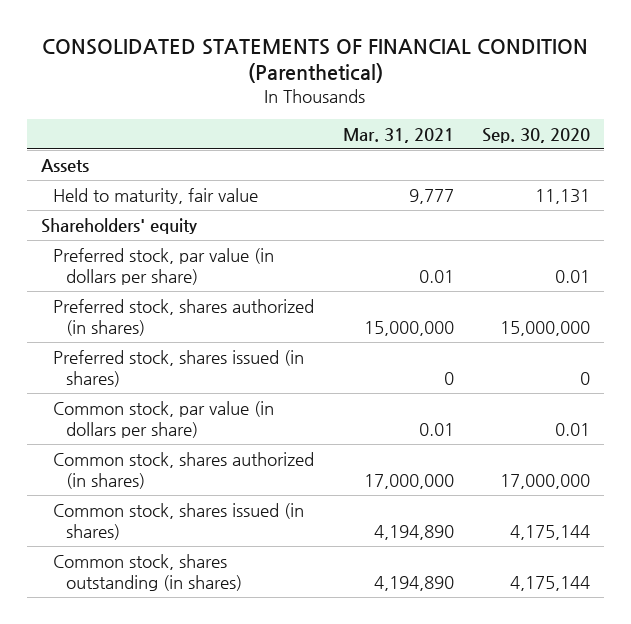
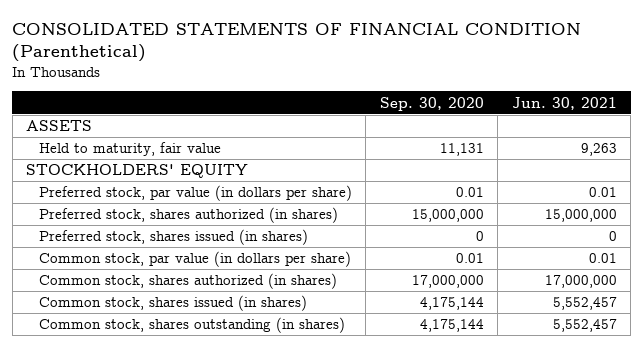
- | Mar. 31, 2021 | Sep. 30, 2020
+ | Sep. 30, 2020 | Jun. 30, 2021
- Assets
+ ASSETS
- Shareholders' equity
+ STOCKHOLDERS' EQUITY

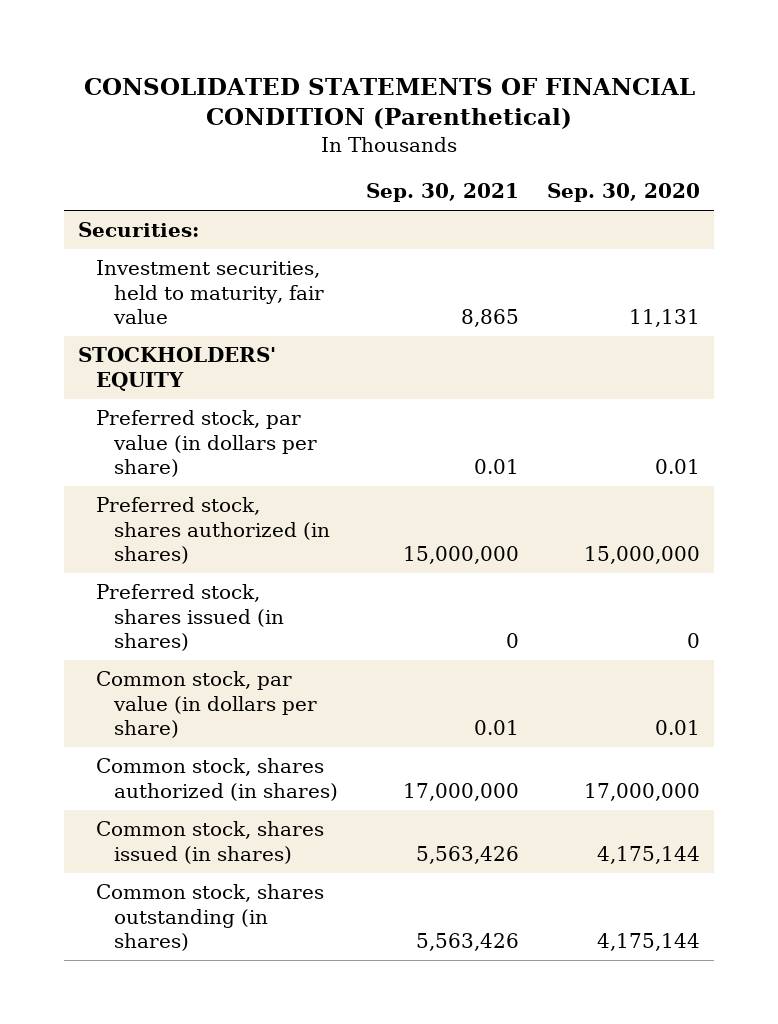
- | Sep. 30, 2020 | Jun. 30, 2021
+ | Sep. 30, 2021 | Sep. 30, 2020
- ASSETS
- Held to maturity, fair value | 11,131 | 9,263
+ Securities:
+ Investment securities, held to maturity, fair value | 8,865 | 11,131

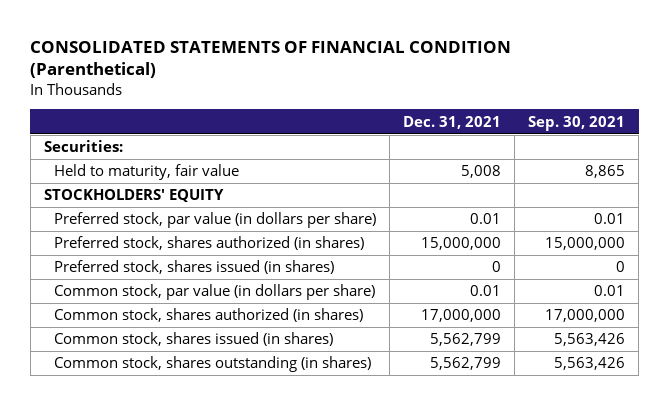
- | Sep. 30, 2021 | Sep. 30, 2020
+ | Dec. 31, 2021 | Sep. 30, 2021
- Investment securities, held to maturity, fair value | 8,865 | 11,131
+ Held to maturity, fair value | 5,008 | 8,865

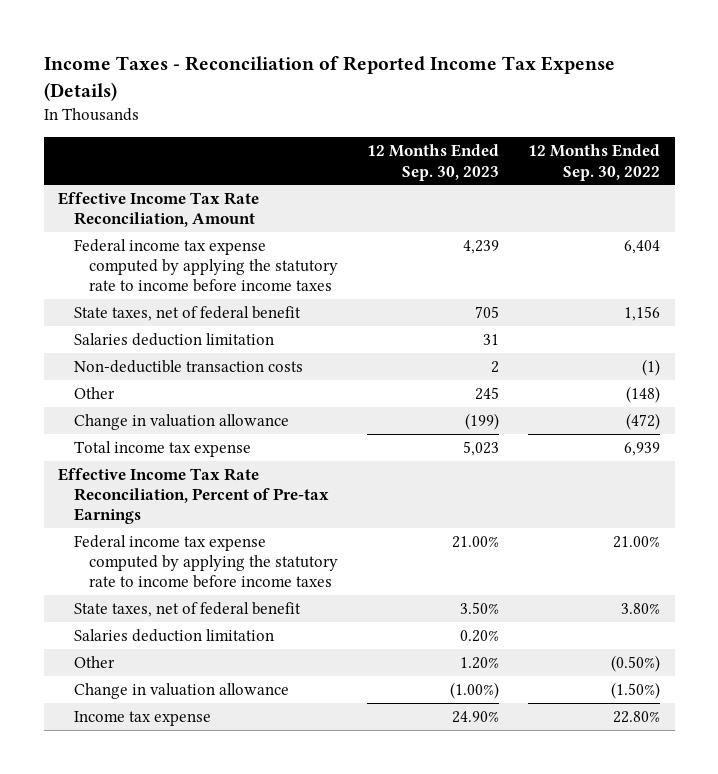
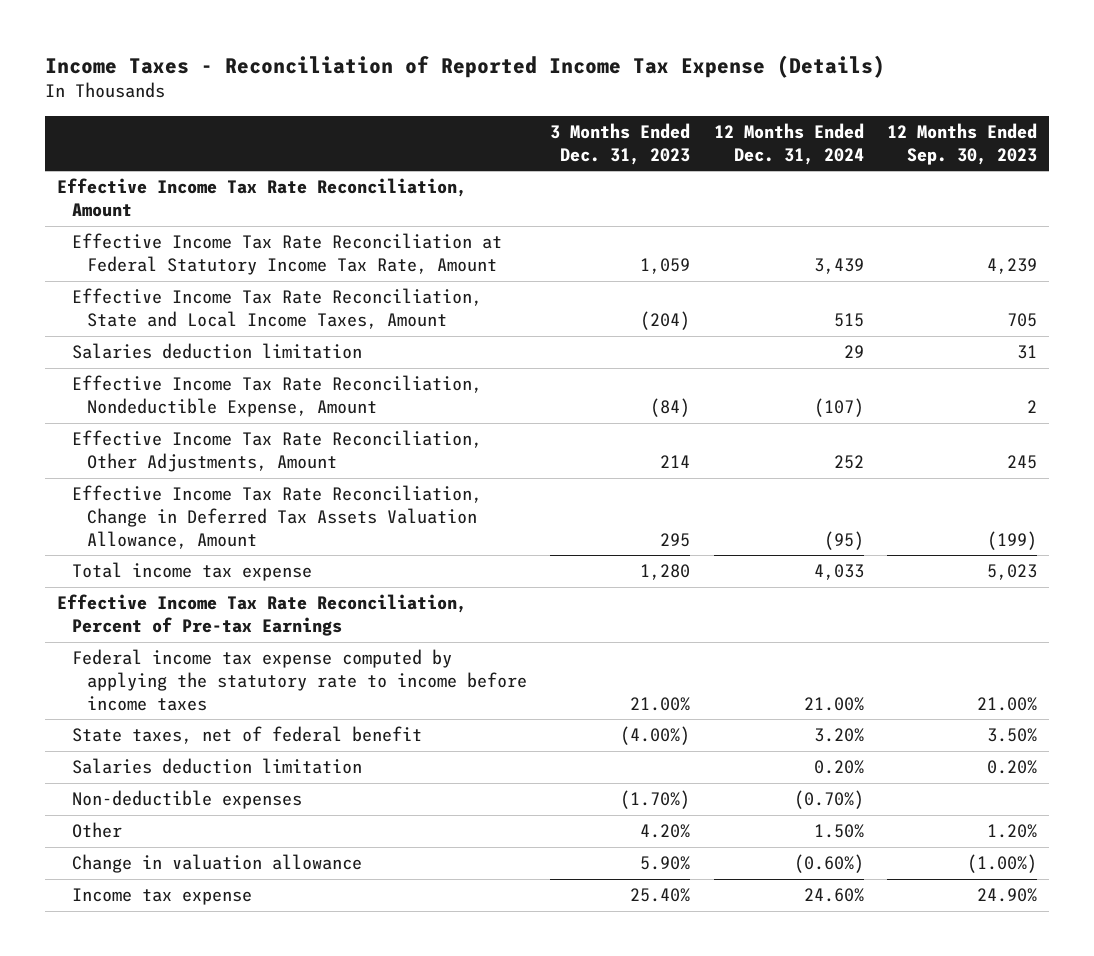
- | 12 Months Ended Sep. 30, 2023 | 12 Months Ended Sep. 30, 2022
+ | 3 Months Ended Dec. 31, 2023 | 12 Months Ended Dec. 31, 2024 | 12 Months Ended Sep. 30, 2023
- Federal income tax expense computed by applying the statutory rate to income before income taxes | 4,239 | 6,404
- State taxes, net of federal benefit | 705 | 1,156
+ Effective Income Tax Rate Reconciliation at Federal Statutory Income Tax Rate, Amount | 1,059 | 3,439 | 4,239
+ Effective Income Tax Rate Reconciliation, State and Local Income Taxes, Amount | (204) | 515 | 705
- Non-deductible transaction costs | 2 | (1)
- Other | 245 | (148)
- Change in valuation allowance | (199) | (472)
+ Effective Income Tax Rate Reconciliation, Nondeductible Expense, Amount | (84) | (107) | 2
+ Effective Income Tax Rate Reconciliation, Other Adjustments, Amount | 214 | 252 | 245
+ Effective Income Tax Rate Reconciliation, Change in Deferred Tax Assets Valuation Allowance, Amount | 295 | (95) | (199)
+ Non-deductible expenses | (1.70%) | (0.70%) |

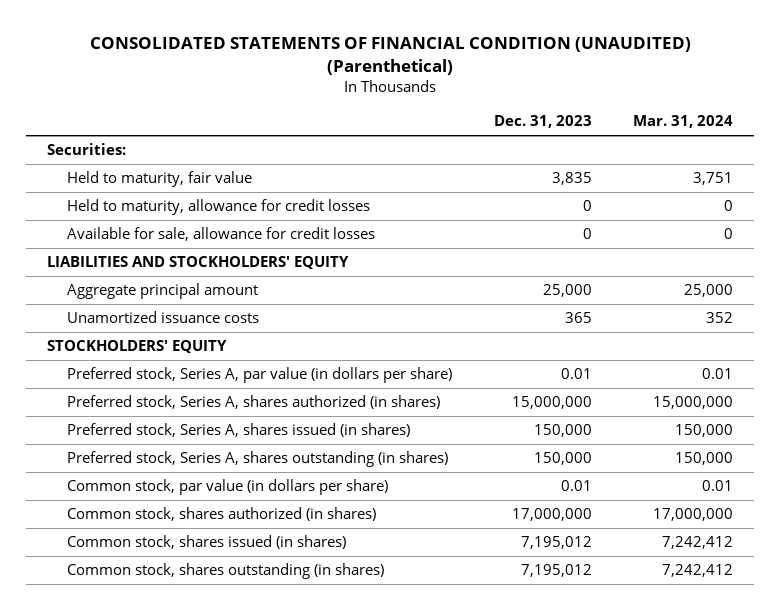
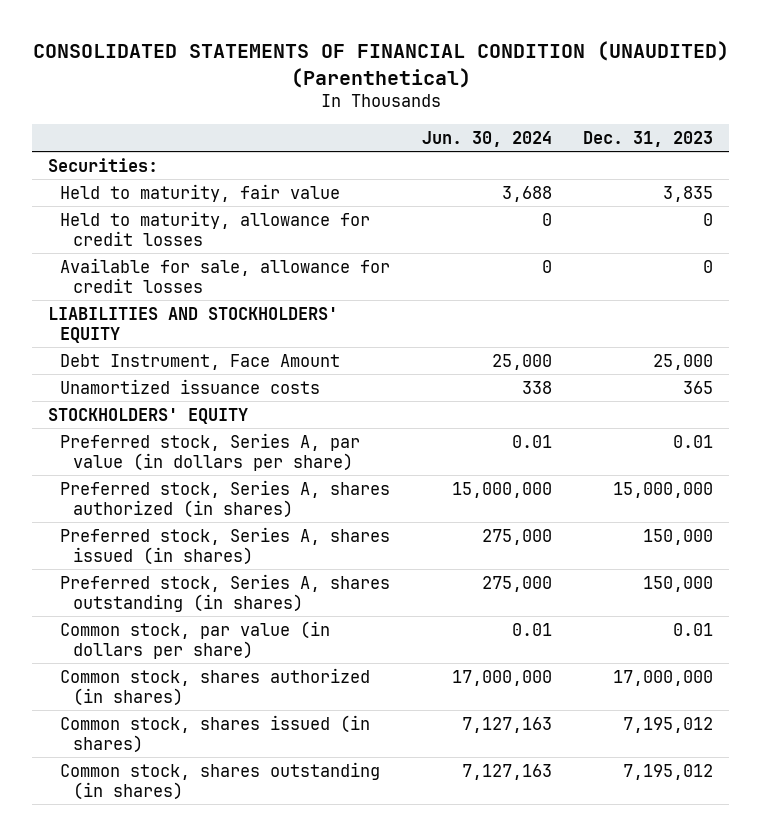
- | Dec. 31, 2023 | Mar. 31, 2024
+ | Jun. 30, 2024 | Dec. 31, 2023
- Aggregate principal amount | 25,000 | 25,000
+ Debt Instrument, Face Amount | 25,000 | 25,000

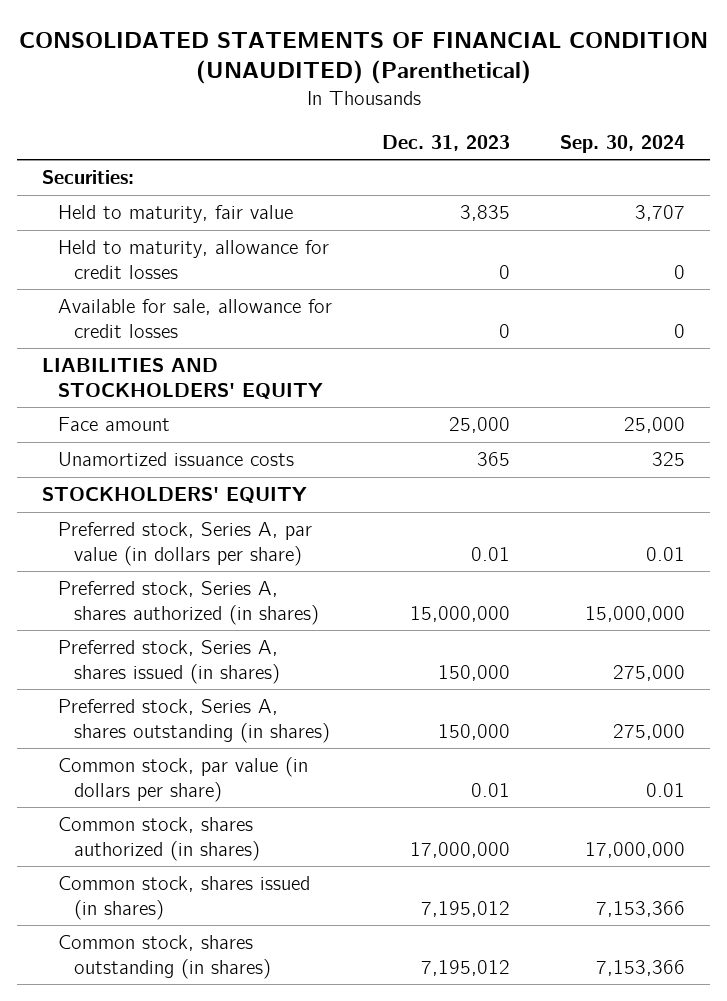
- | Jun. 30, 2024 | Dec. 31, 2023
+ | Dec. 31, 2023 | Sep. 30, 2024
- Debt Instrument, Face Amount | 25,000 | 25,000
+ Face amount | 25,000 | 25,000

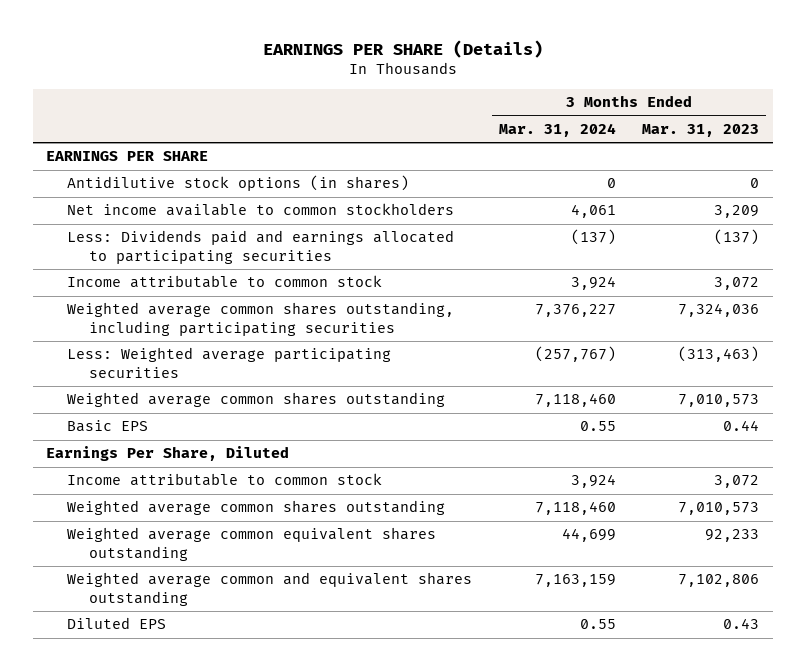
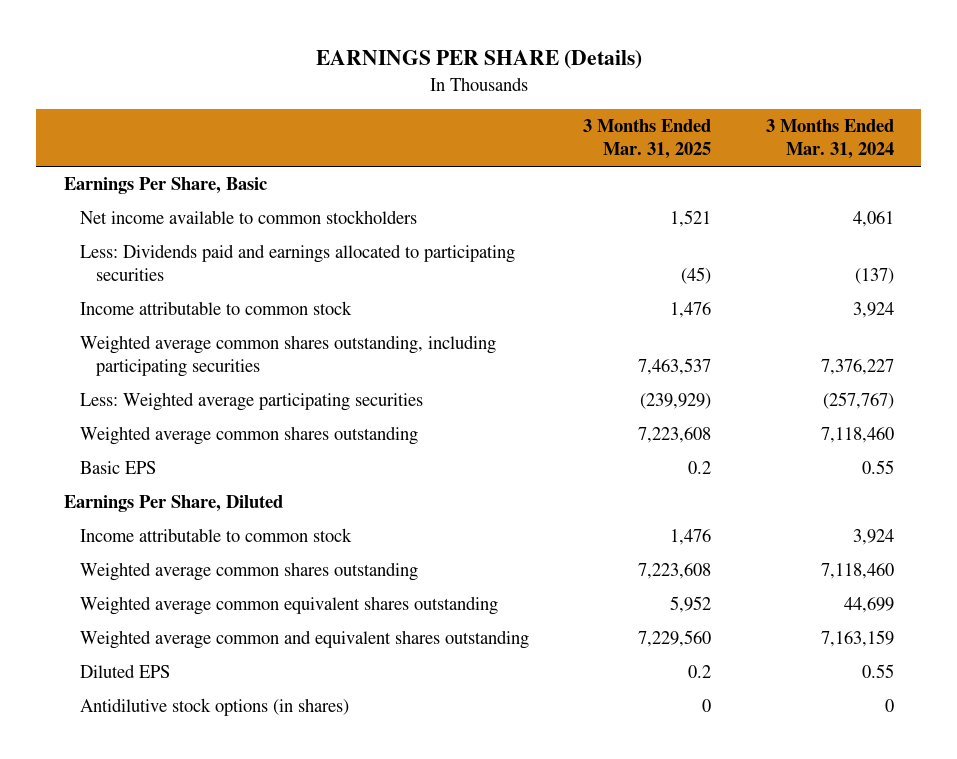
- | 3 Months Ended Mar. 31, 2024 | 3 Months Ended Mar. 31, 2023
+ | 3 Months Ended Mar. 31, 2025 | 3 Months Ended Mar. 31, 2024
- EARNINGS PER SHARE
+ Earnings Per Share, Basic
moved down: Antidilutive stock options (in shares) | 0 | 0

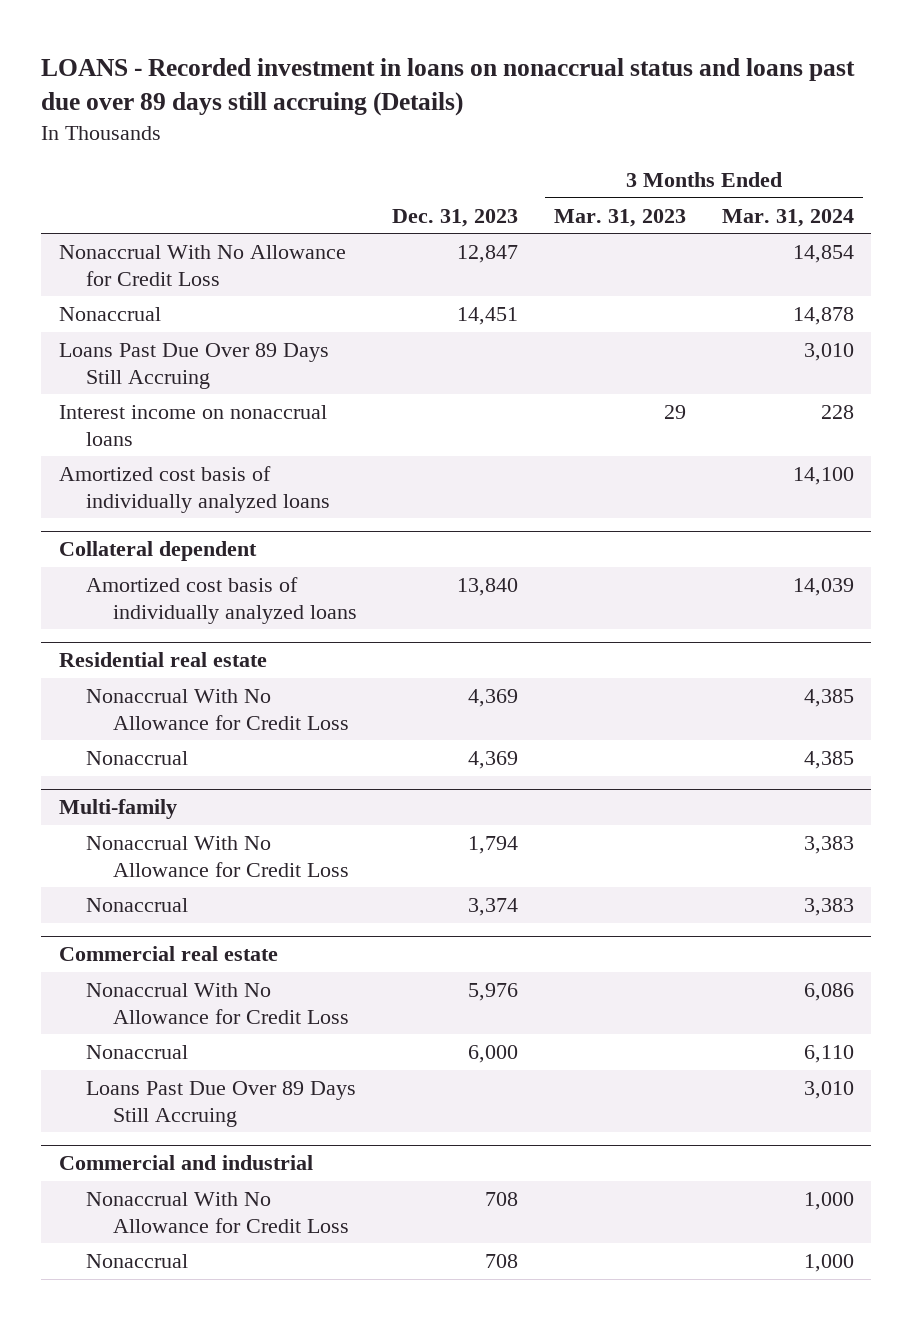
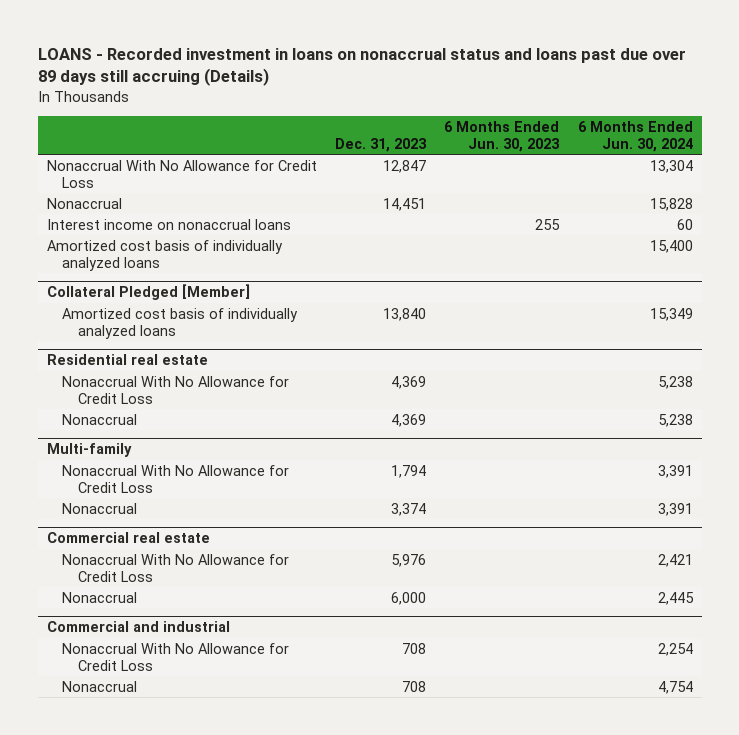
- | Dec. 31, 2023 | 3 Months Ended Mar. 31, 2023 | 3 Months Ended Mar. 31, 2024
+ | Dec. 31, 2023 | 6 Months Ended Jun. 30, 2023 | 6 Months Ended Jun. 30, 2024
- Loans Past Due Over 89 Days Still Accruing | | | 3,010
- Collateral dependent
+ Collateral Pledged [Member]
@ Commercial real estate
- Loans Past Due Over 89 Days Still Accruing | | | 3,010

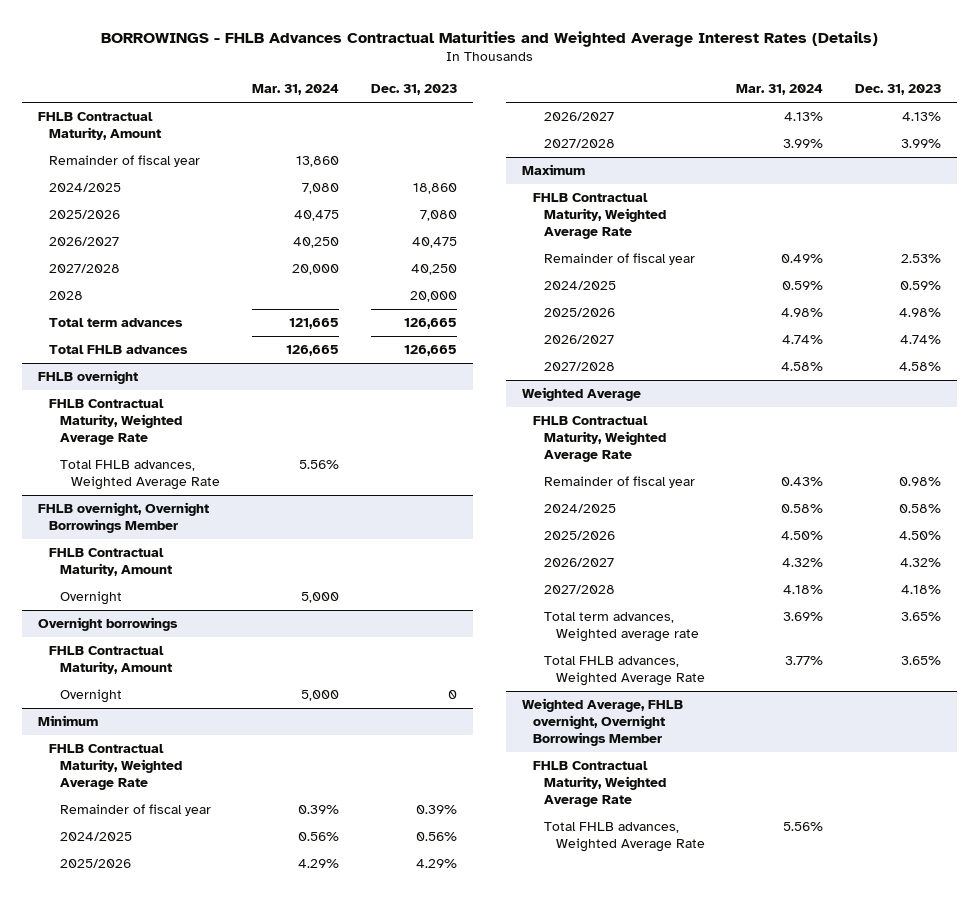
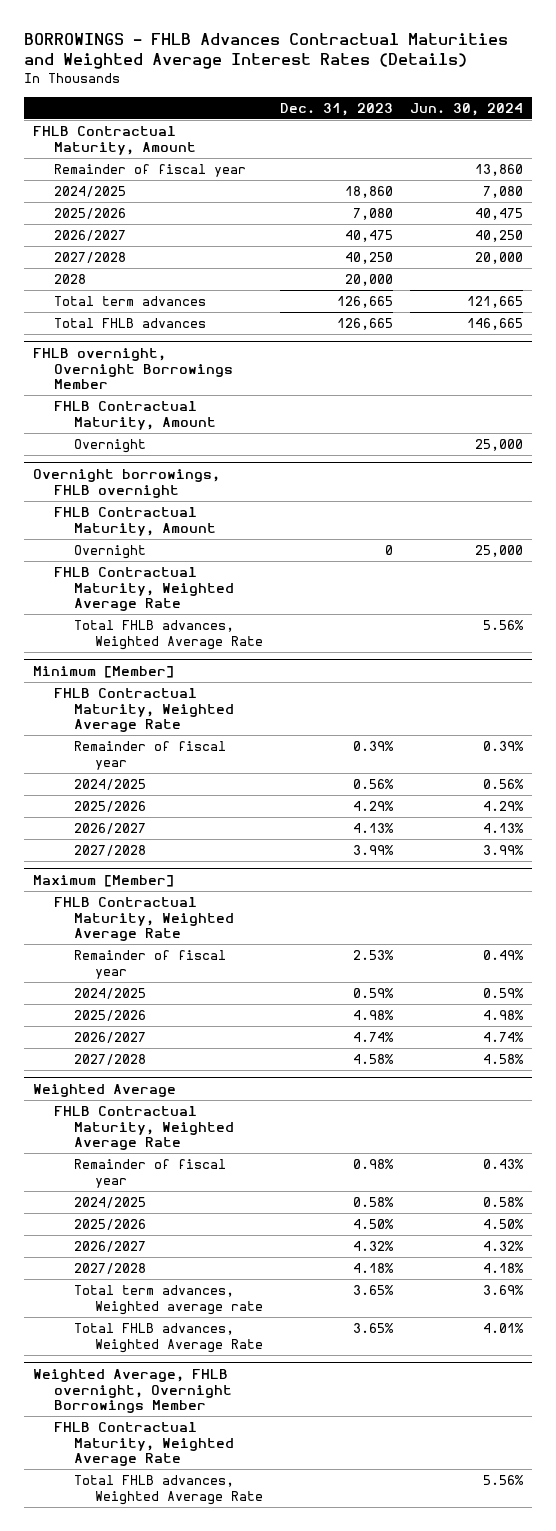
- | Mar. 31, 2024 | Dec. 31, 2023
+ | Dec. 31, 2023 | Jun. 30, 2024
- FHLB overnight
- FHLB Contractual Maturity, Weighted Average Rate
- Total FHLB advances, Weighted Average Rate | 5.56% |
- Overnight borrowings
+ Overnight borrowings, FHLB overnight
- Minimum
+ Total FHLB advances, Weighted Average Rate | | 5.56%
+ Minimum [Member]
+ FHLB Contractual Maturity, Weighted Average Rate
- Maximum
+ Maximum [Member]

